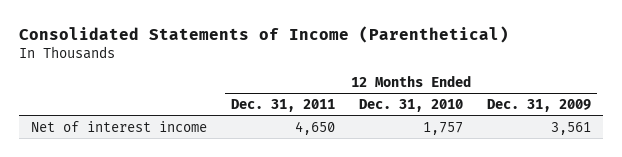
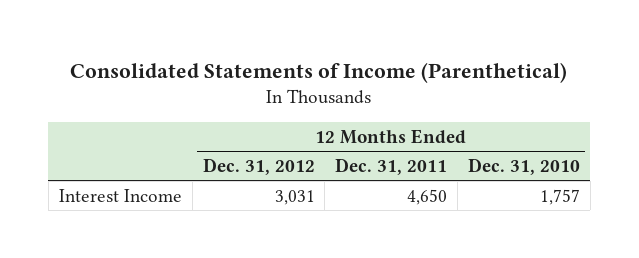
- | 12 Months Ended Dec. 31, 2011 | 12 Months Ended Dec. 31, 2010 | 12 Months Ended Dec. 31, 2009
+ | 12 Months Ended Dec. 31, 2012 | 12 Months Ended Dec. 31, 2011 | 12 Months Ended Dec. 31, 2010
- Net of interest income | 4,650 | 1,757 | 3,561
+ Interest Income | 3,031 | 4,650 | 1,757

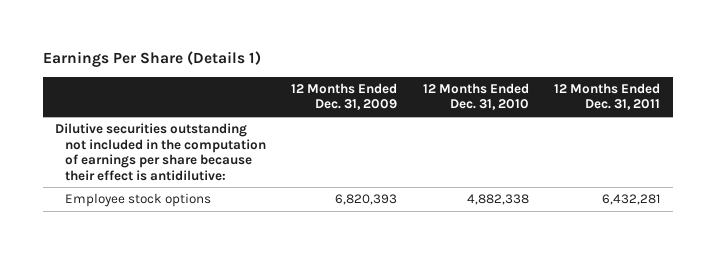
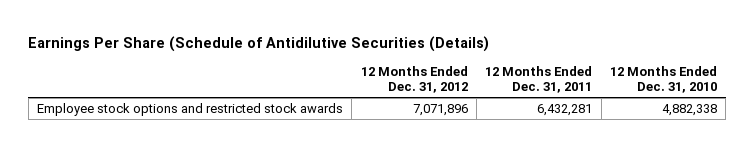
- Earnings Per Share (Details 1)
+ Earnings Per Share (Schedule of Antidilutive Securities (Details)
- | 12 Months Ended Dec. 31, 2009 | 12 Months Ended Dec. 31, 2010 | 12 Months Ended Dec. 31, 2011
+ | 12 Months Ended Dec. 31, 2012 | 12 Months Ended Dec. 31, 2011 | 12 Months Ended Dec. 31, 2010
- Dilutive securities outstanding not included in the computation of earnings per share because their effect is antidilutive:
- Employee stock options | 6,820,393 | 4,882,338 | 6,432,281
+ Employee stock options and restricted stock awards | 7,071,896 | 6,432,281 | 4,882,338

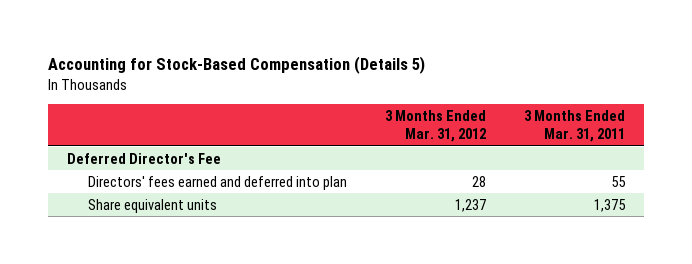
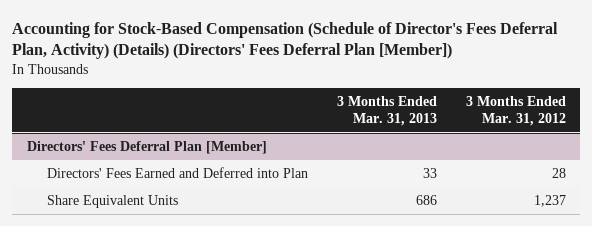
- Accounting for Stock-Based Compensation (Details 5)
+ Accounting for Stock-Based Compensation (Schedule of Director's Fees Deferral Plan, Activity) (Details) (Directors' Fees Deferral Plan [Member])
- | 3 Months Ended Mar. 31, 2012 | 3 Months Ended Mar. 31, 2011
+ | 3 Months Ended Mar. 31, 2013 | 3 Months Ended Mar. 31, 2012
- Deferred Director's Fee
- Directors' fees earned and deferred into plan | 28 | 55
- Share equivalent units | 1,237 | 1,375
+ Directors' Fees Deferral Plan [Member]
+ Directors' Fees Earned and Deferred into Plan | 33 | 28
+ Share Equivalent Units | 686 | 1,237

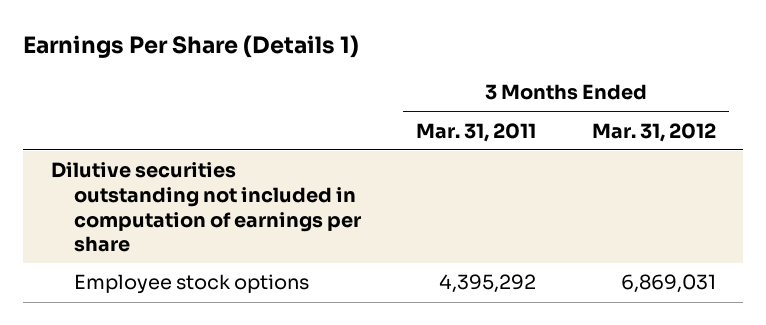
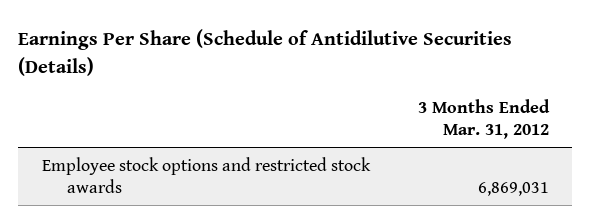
- Earnings Per Share (Details 1)
+ Earnings Per Share (Schedule of Antidilutive Securities (Details)
- | 3 Months Ended Mar. 31, 2011 | 3 Months Ended Mar. 31, 2012
+ | 3 Months Ended Mar. 31, 2012
- Dilutive securities outstanding not included in computation of earnings per share
- Employee stock options | 4,395,292 | 6,869,031
+ Employee stock options and restricted stock awards | 6,869,031

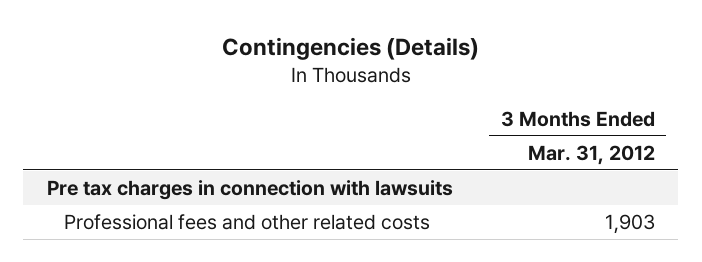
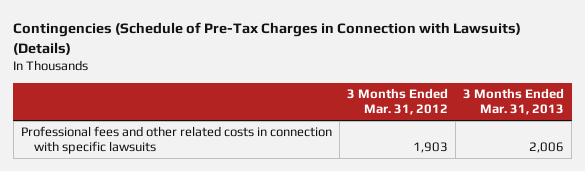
- Contingencies (Details)
+ Contingencies (Schedule of Pre-Tax Charges in Connection with Lawsuits) (Details)
- | 3 Months Ended Mar. 31, 2012
+ | 3 Months Ended Mar. 31, 2012 | 3 Months Ended Mar. 31, 2013
- Pre tax charges in connection with lawsuits
- Professional fees and other related costs | 1,903
+ Professional fees and other related costs in connection with specific lawsuits | 1,903 | 2,006

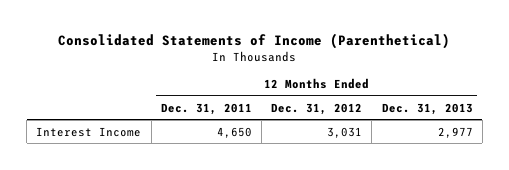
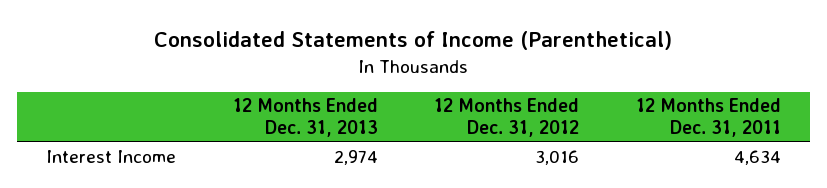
- | 12 Months Ended Dec. 31, 2011 | 12 Months Ended Dec. 31, 2012 | 12 Months Ended Dec. 31, 2013
+ | 12 Months Ended Dec. 31, 2013 | 12 Months Ended Dec. 31, 2012 | 12 Months Ended Dec. 31, 2011
- Interest Income | 4,650 | 3,031 | 2,977
+ Interest Income | 2,974 | 3,016 | 4,634

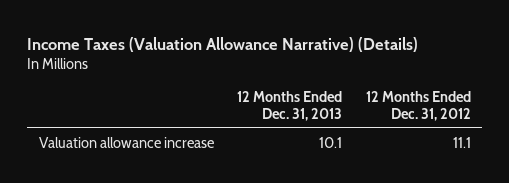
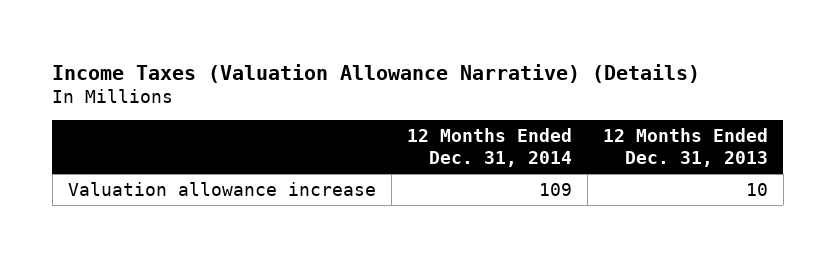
- | 12 Months Ended Dec. 31, 2013 | 12 Months Ended Dec. 31, 2012
+ | 12 Months Ended Dec. 31, 2014 | 12 Months Ended Dec. 31, 2013
- Valuation allowance increase | 10.1 | 11.1
+ Valuation allowance increase | 109 | 10

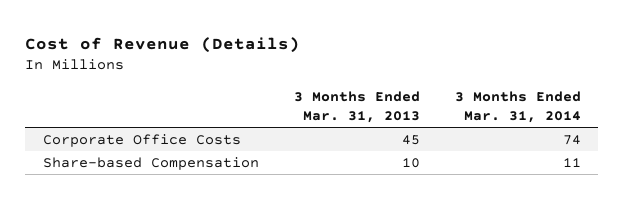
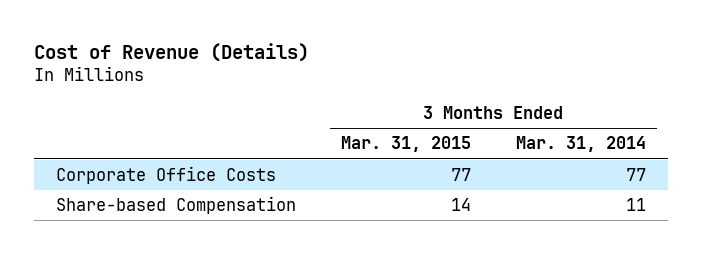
- | 3 Months Ended Mar. 31, 2013 | 3 Months Ended Mar. 31, 2014
+ | 3 Months Ended Mar. 31, 2015 | 3 Months Ended Mar. 31, 2014
- Corporate Office Costs | 45 | 74
+ Corporate Office Costs | 77 | 77

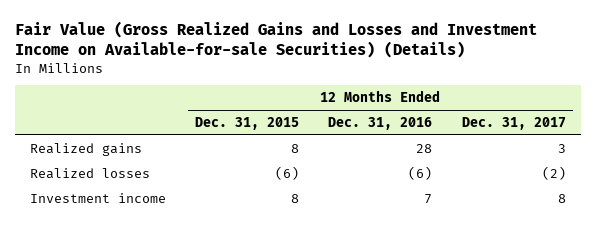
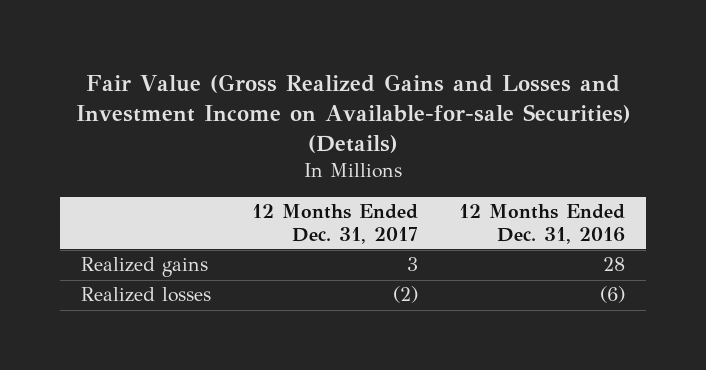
- | 12 Months Ended Dec. 31, 2015 | 12 Months Ended Dec. 31, 2016 | 12 Months Ended Dec. 31, 2017
+ | 12 Months Ended Dec. 31, 2017 | 12 Months Ended Dec. 31, 2016
- Investment income | 8 | 7 | 8

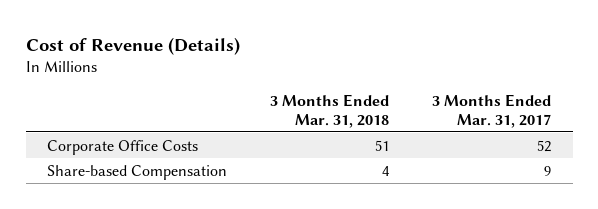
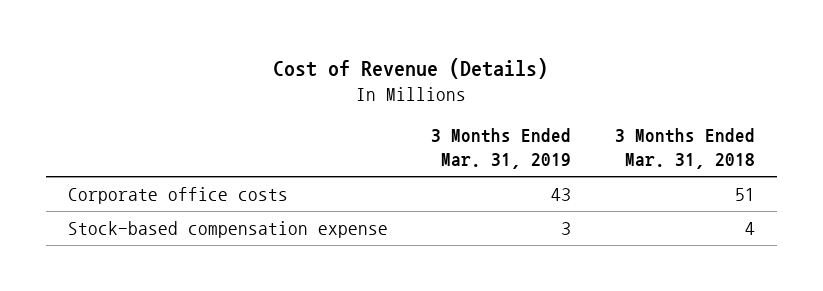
- | 3 Months Ended Mar. 31, 2018 | 3 Months Ended Mar. 31, 2017
+ | 3 Months Ended Mar. 31, 2019 | 3 Months Ended Mar. 31, 2018
- Corporate Office Costs | 51 | 52
- Share-based Compensation | 4 | 9
+ Corporate office costs | 43 | 51
+ Stock-based compensation expense | 3 | 4

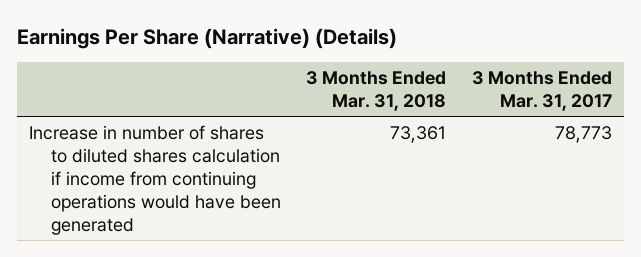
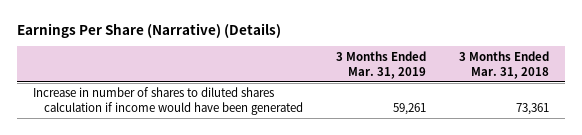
- | 3 Months Ended Mar. 31, 2018 | 3 Months Ended Mar. 31, 2017
+ | 3 Months Ended Mar. 31, 2019 | 3 Months Ended Mar. 31, 2018
- Increase in number of shares to diluted shares calculation if income from continuing operations would have been generated | 73,361 | 78,773
+ Increase in number of shares to diluted shares calculation if income would have been generated | 59,261 | 73,361

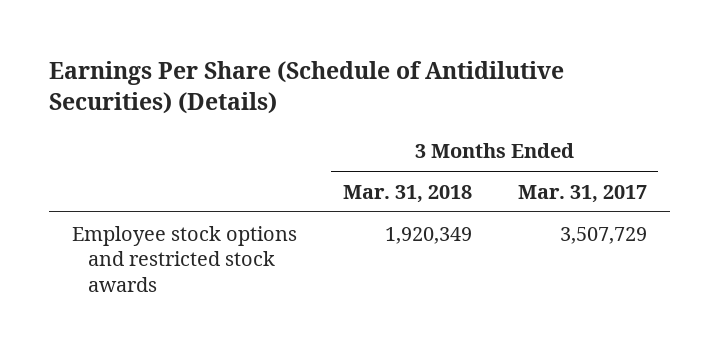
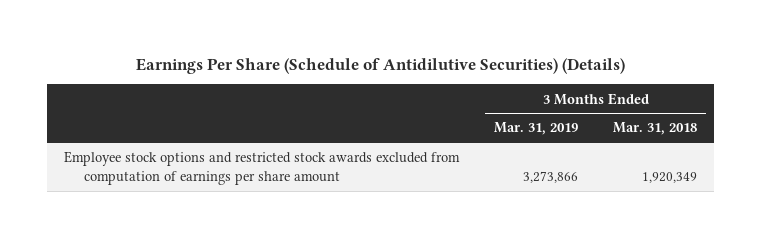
- | 3 Months Ended Mar. 31, 2018 | 3 Months Ended Mar. 31, 2017
+ | 3 Months Ended Mar. 31, 2019 | 3 Months Ended Mar. 31, 2018
- Employee stock options and restricted stock awards | 1,920,349 | 3,507,729
+ Employee stock options and restricted stock awards excluded from computation of earnings per share amount | 3,273,866 | 1,920,349

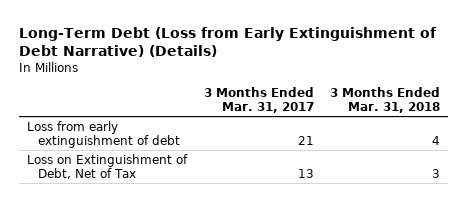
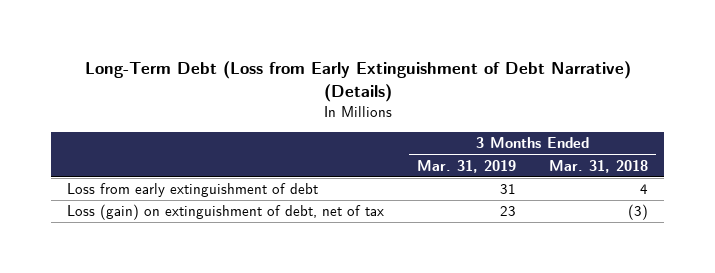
- | 3 Months Ended Mar. 31, 2017 | 3 Months Ended Mar. 31, 2018
+ | 3 Months Ended Mar. 31, 2019 | 3 Months Ended Mar. 31, 2018
- Loss on Extinguishment of Debt, Net of Tax | 13 | 3
+ Loss (gain) on extinguishment of debt, net of tax | 23 | (3)

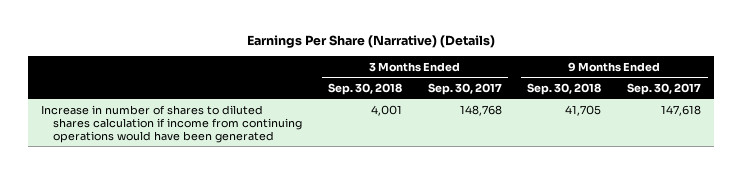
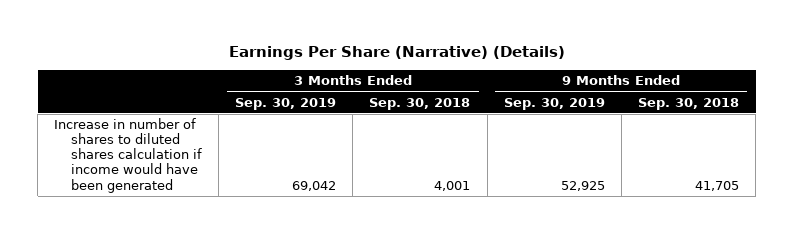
- | 3 Months Ended Sep. 30, 2018 | 3 Months Ended Sep. 30, 2017 | 9 Months Ended Sep. 30, 2018 | 9 Months Ended Sep. 30, 2017
+ | 3 Months Ended Sep. 30, 2019 | 3 Months Ended Sep. 30, 2018 | 9 Months Ended Sep. 30, 2019 | 9 Months Ended Sep. 30, 2018
- Increase in number of shares to diluted shares calculation if income from continuing operations would have been generated | 4,001 | 148,768 | 41,705 | 147,618
+ Increase in number of shares to diluted shares calculation if income would have been generated | 69,042 | 4,001 | 52,925 | 41,705

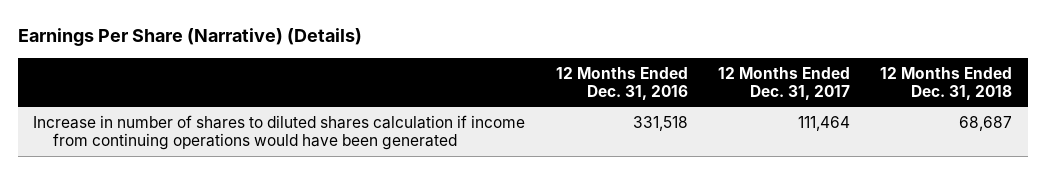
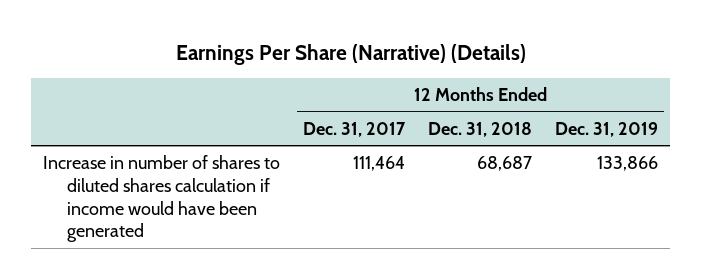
- | 12 Months Ended Dec. 31, 2016 | 12 Months Ended Dec. 31, 2017 | 12 Months Ended Dec. 31, 2018
+ | 12 Months Ended Dec. 31, 2017 | 12 Months Ended Dec. 31, 2018 | 12 Months Ended Dec. 31, 2019
- Increase in number of shares to diluted shares calculation if income from continuing operations would have been generated | 331,518 | 111,464 | 68,687
+ Increase in number of shares to diluted shares calculation if income would have been generated | 111,464 | 68,687 | 133,866

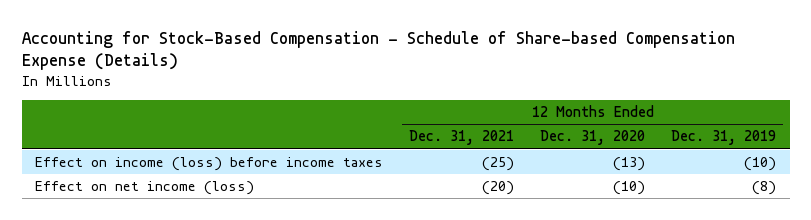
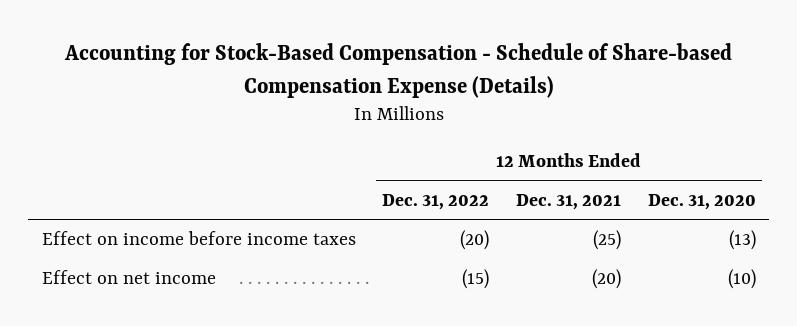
- | 12 Months Ended Dec. 31, 2021 | 12 Months Ended Dec. 31, 2020 | 12 Months Ended Dec. 31, 2019
+ | 12 Months Ended Dec. 31, 2022 | 12 Months Ended Dec. 31, 2021 | 12 Months Ended Dec. 31, 2020
- Effect on income (loss) before income taxes | (25) | (13) | (10)
- Effect on net income (loss) | (20) | (10) | (8)
+ Effect on income before income taxes | (20) | (25) | (13)
+ Effect on net income | (15) | (20) | (10)

